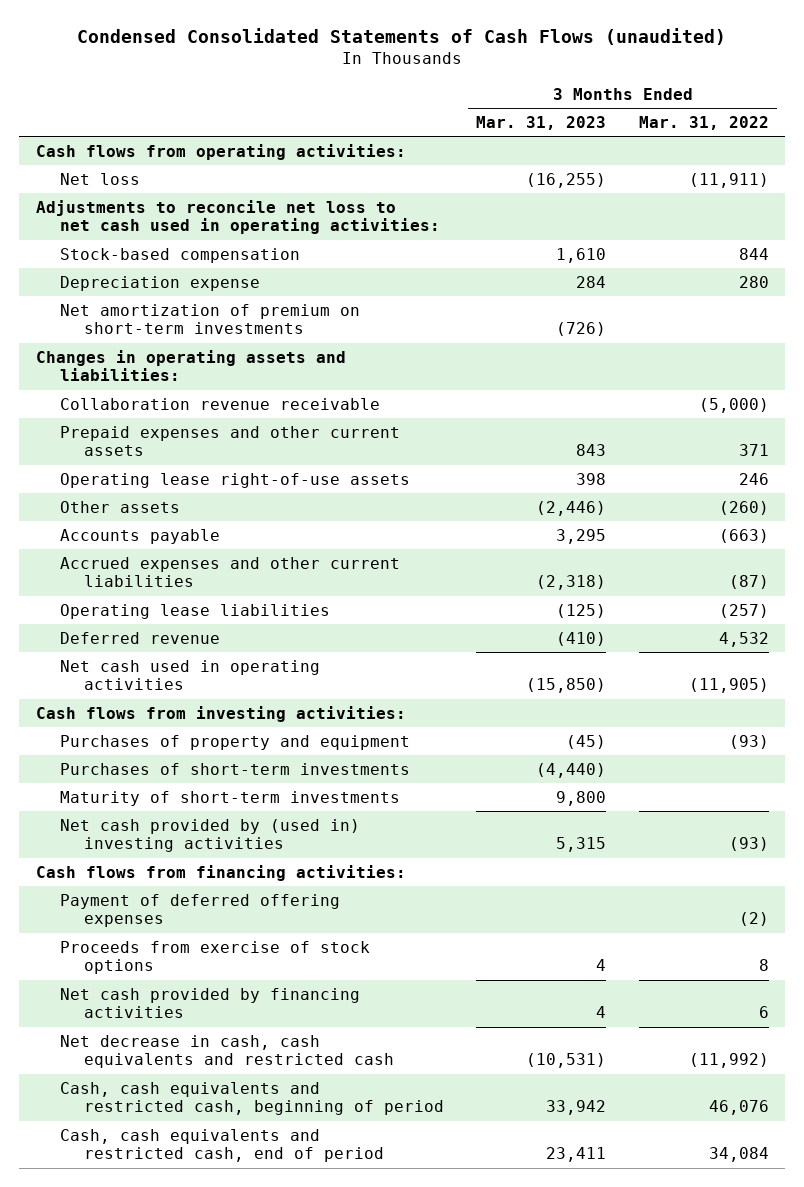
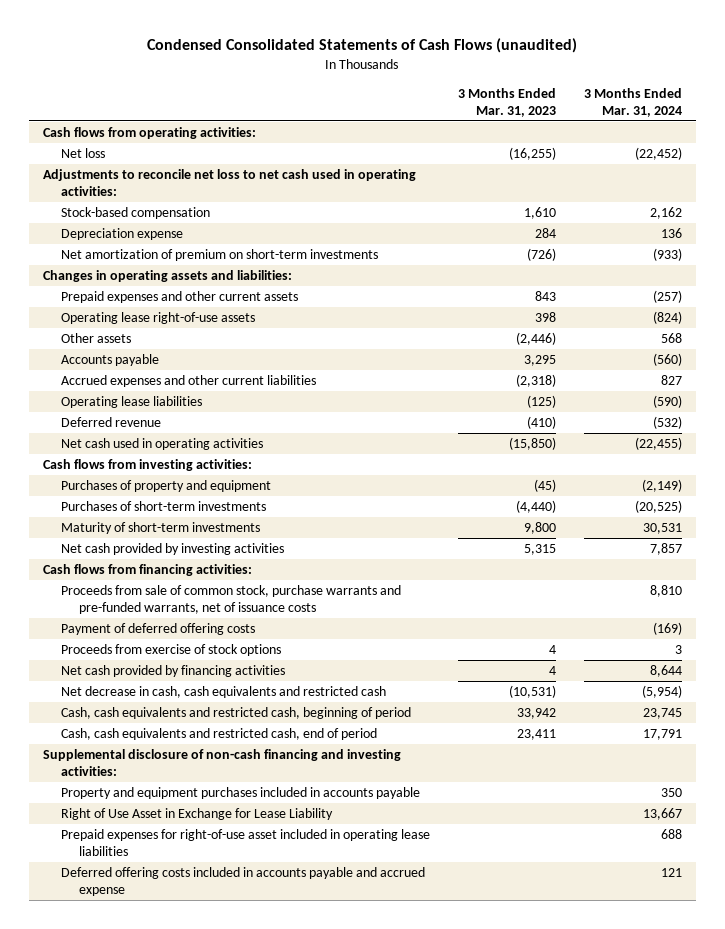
- | 3 Months Ended Mar. 31, 2023 | 3 Months Ended Mar. 31, 2022
+ | 3 Months Ended Mar. 31, 2023 | 3 Months Ended Mar. 31, 2024
- Collaboration revenue receivable | | (5,000)
- Net cash provided by (used in) investing activities | 5,315 | (93)
+ Net cash provided by investing activities | 5,315 | 7,857
- Payment of deferred offering expenses | | (2)
+ Proceeds from sale of common stock, purchase warrants and pre-funded warrants, net of issuance costs | | 8,810
+ Payment of deferred offering costs | | (169)
+ Supplemental disclosure of non-cash financing and investing activities:
+ Property and equipment purchases included in accounts payable | | 350
+ Right of Use Asset in Exchange for Lease Liability | | 13,667
+ Prepaid expenses for right-of-use asset included in operating lease liabilities | | 688
+ Deferred offering costs included in accounts payable and accrued expense | | 121

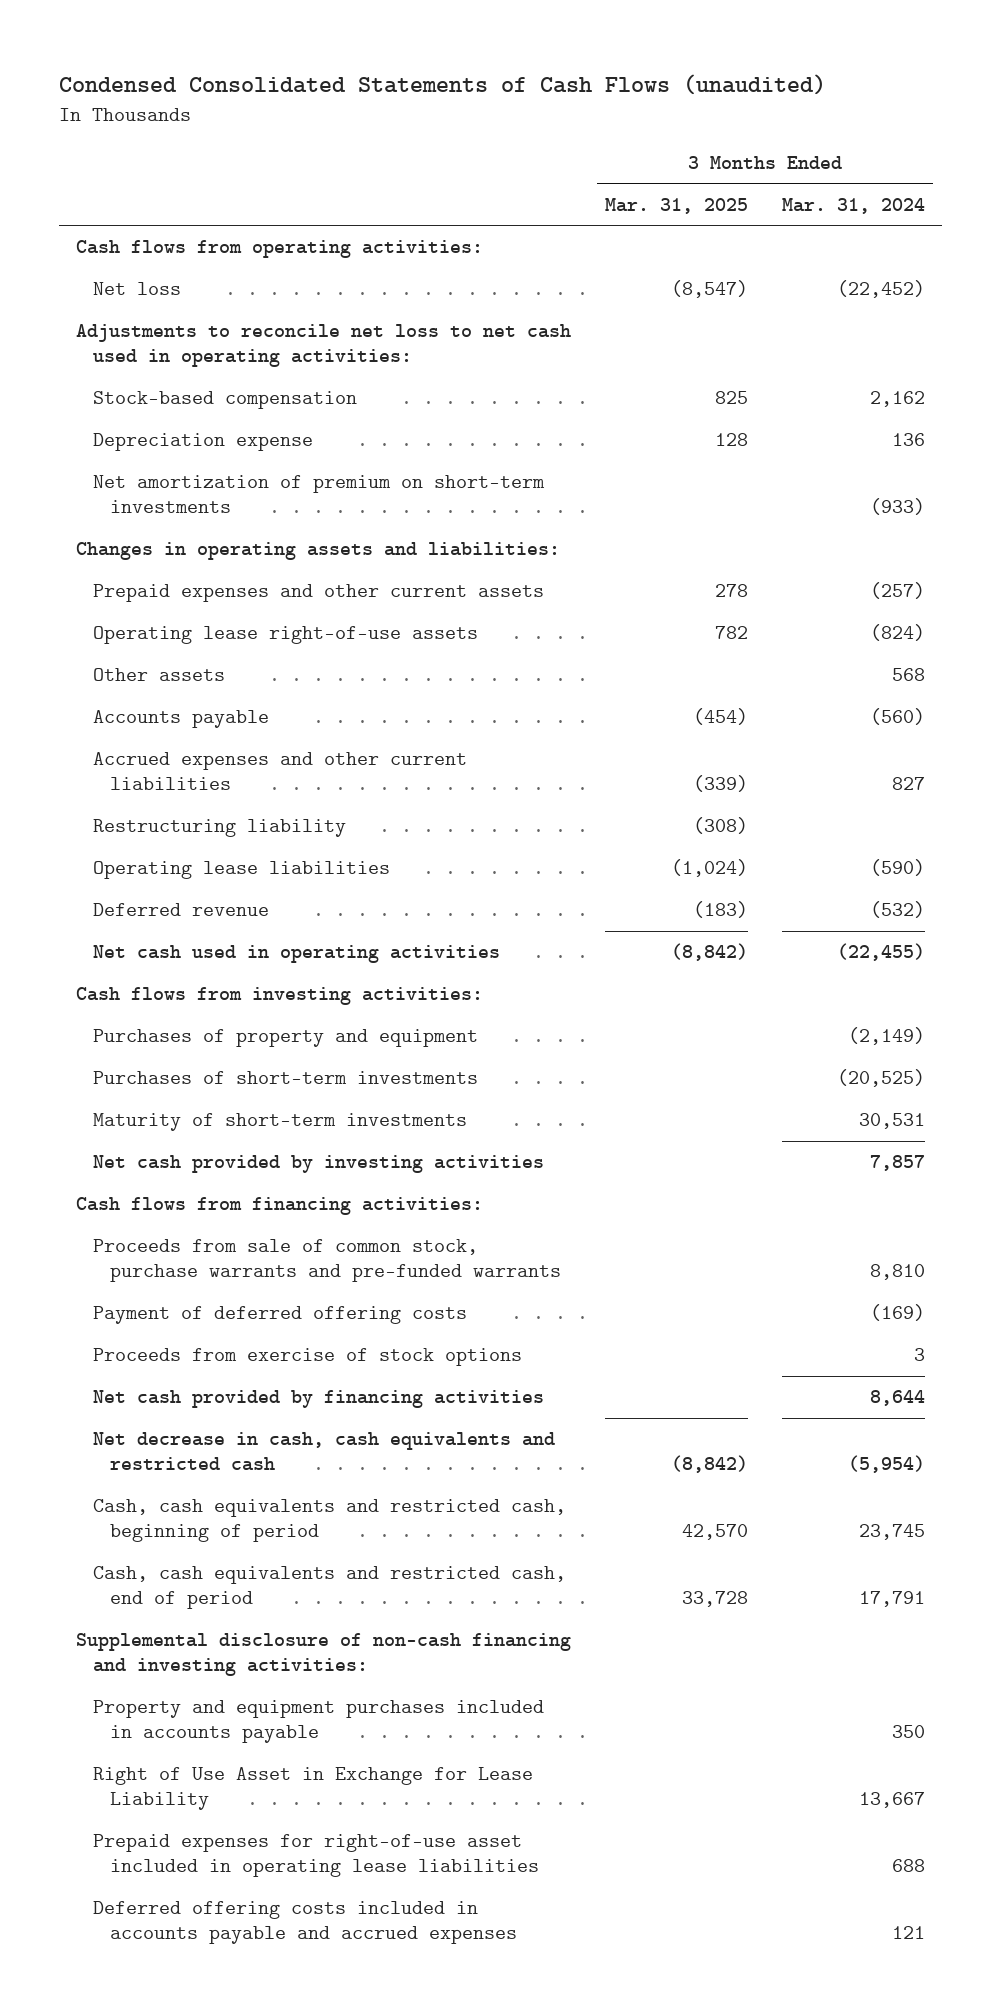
- | 3 Months Ended Mar. 31, 2023 | 3 Months Ended Mar. 31, 2024
+ | 3 Months Ended Mar. 31, 2025 | 3 Months Ended Mar. 31, 2024
+ Restructuring liability | (308) |
- Proceeds from sale of common stock, purchase warrants and pre-funded warrants, net of issuance costs | | 8,810
+ Proceeds from sale of common stock, purchase warrants and pre-funded warrants | | 8,810
- Deferred offering costs included in accounts payable and accrued expense | | 121
+ Deferred offering costs included in accounts payable and accrued expenses | | 121

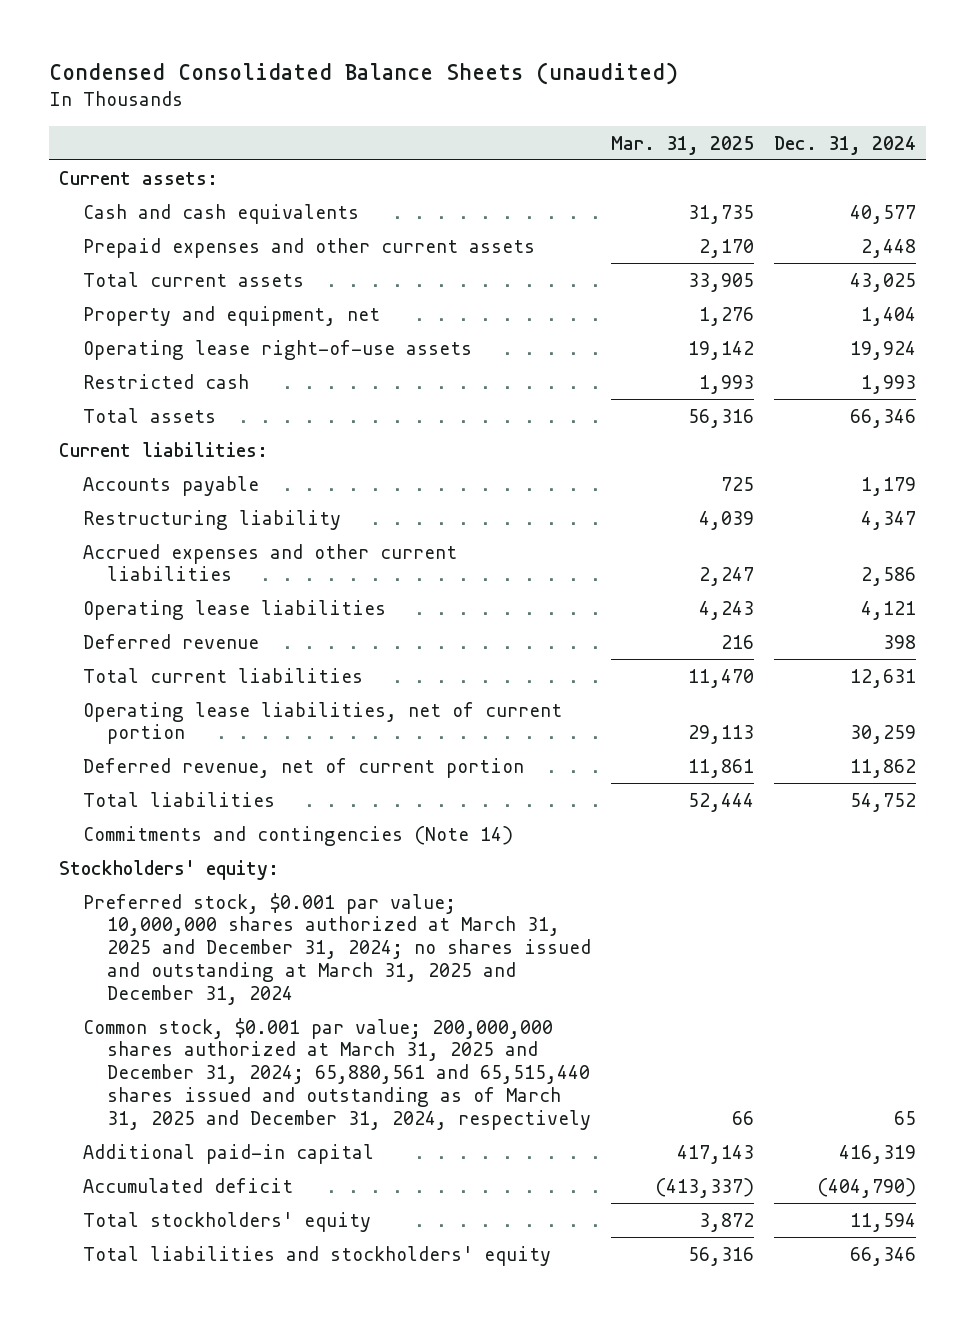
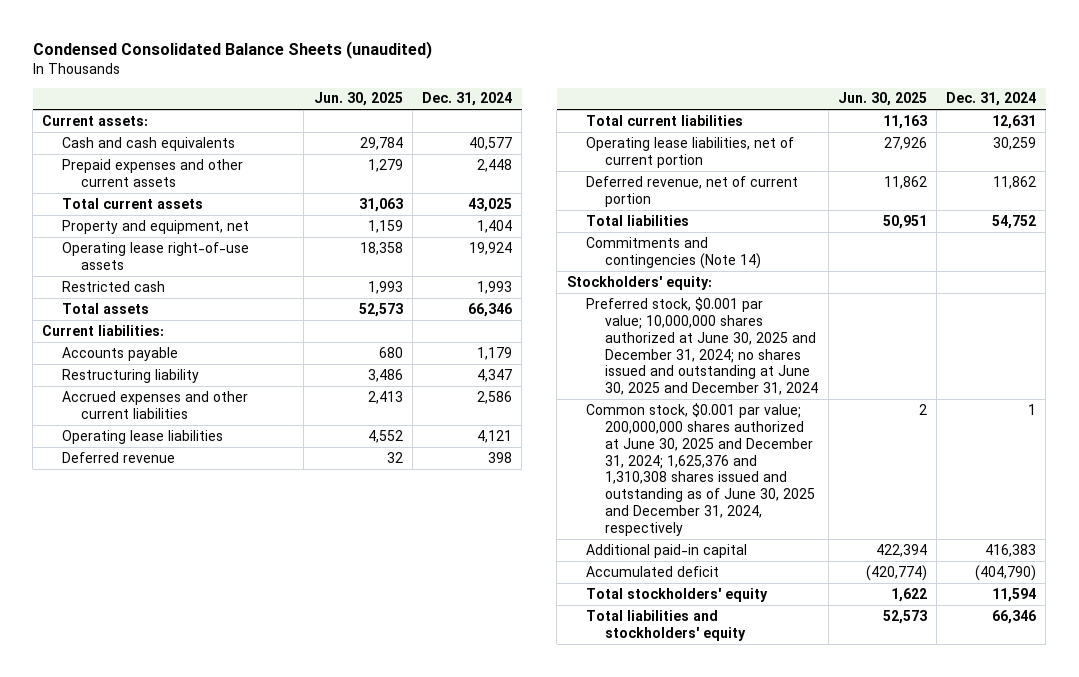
- | Mar. 31, 2025 | Dec. 31, 2024
+ | Jun. 30, 2025 | Dec. 31, 2024
- Preferred stock, $0.001 par value; 10,000,000 shares authorized at March 31, 2025 and December 31, 2024; no shares issued and outstanding at March 31, 2025 and December 31, 2024
- Common stock, $0.001 par value; 200,000,000 shares authorized at March 31, 2025 and December 31, 2024; 65,880,561 and 65,515,440 shares issued and outstanding as of March 31, 2025 and December 31, 2024, respectively | 66 | 65
- Additional paid-in capital | 417,143 | 416,319
+ Preferred stock, $0.001 par value; 10,000,000 shares authorized at June 30, 2025 and December 31, 2024; no shares issued and outstanding at June 30, 2025 and December 31, 2024
+ Common stock, $0.001 par value; 200,000,000 shares authorized at June 30, 2025 and December 31, 2024; 1,625,376 and 1,310,308 shares issued and outstanding as of June 30, 2025 and December 31, 2024, respectively | 2 | 1
+ Additional paid-in capital | 422,394 | 416,383

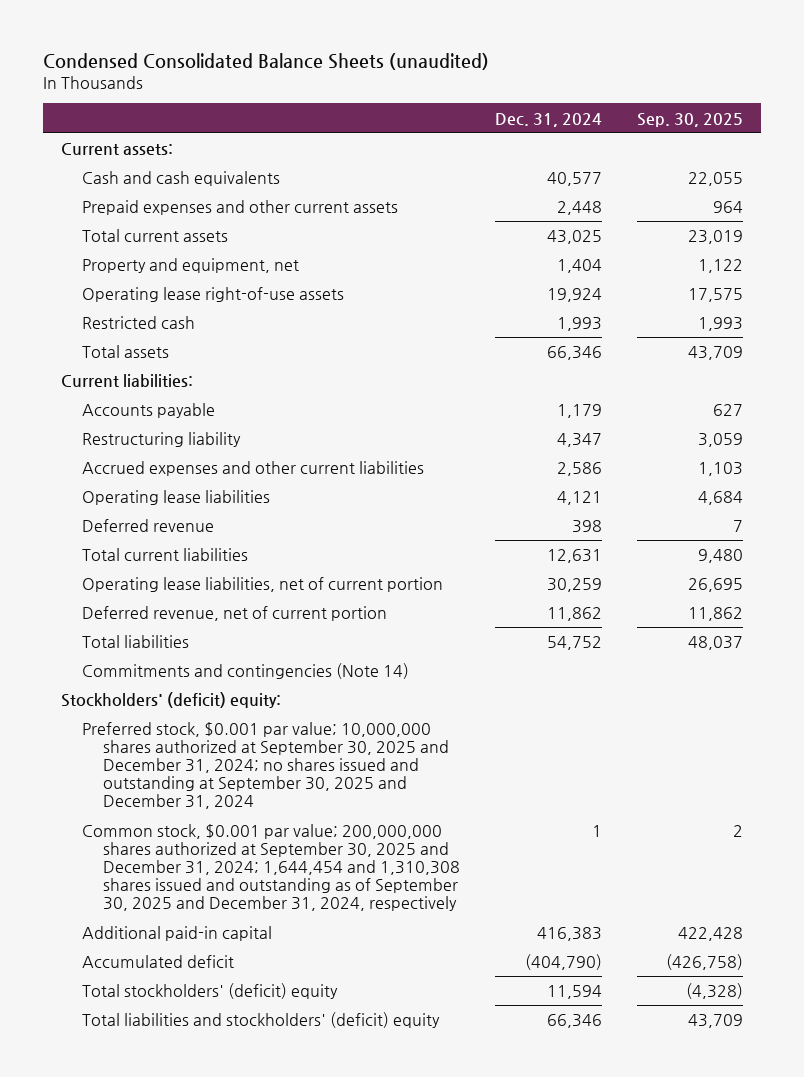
- | Jun. 30, 2025 | Dec. 31, 2024
+ | Dec. 31, 2024 | Sep. 30, 2025
- Stockholders' equity:
- Preferred stock, $0.001 par value; 10,000,000 shares authorized at June 30, 2025 and December 31, 2024; no shares issued and outstanding at June 30, 2025 and December 31, 2024
- Common stock, $0.001 par value; 200,000,000 shares authorized at June 30, 2025 and December 31, 2024; 1,625,376 and 1,310,308 shares issued and outstanding as of June 30, 2025 and December 31, 2024, respectively | 2 | 1
+ Stockholders' (deficit) equity:
+ Preferred stock, $0.001 par value; 10,000,000 shares authorized at September 30, 2025 and December 31, 2024; no shares issued and outstanding at September 30, 2025 and December 31, 2024
+ Common stock, $0.001 par value; 200,000,000 shares authorized at September 30, 2025 and December 31, 2024; 1,644,454 and 1,310,308 shares issued and outstanding as of September 30, 2025 and December 31, 2024, respectively | 1 | 2
- Total stockholders' equity | 1,622 | 11,594
- Total liabilities and stockholders' equity | 52,573 | 66,346
+ Total stockholders' (deficit) equity | 11,594 | (4,328)
+ Total liabilities and stockholders' (deficit) equity | 66,346 | 43,709

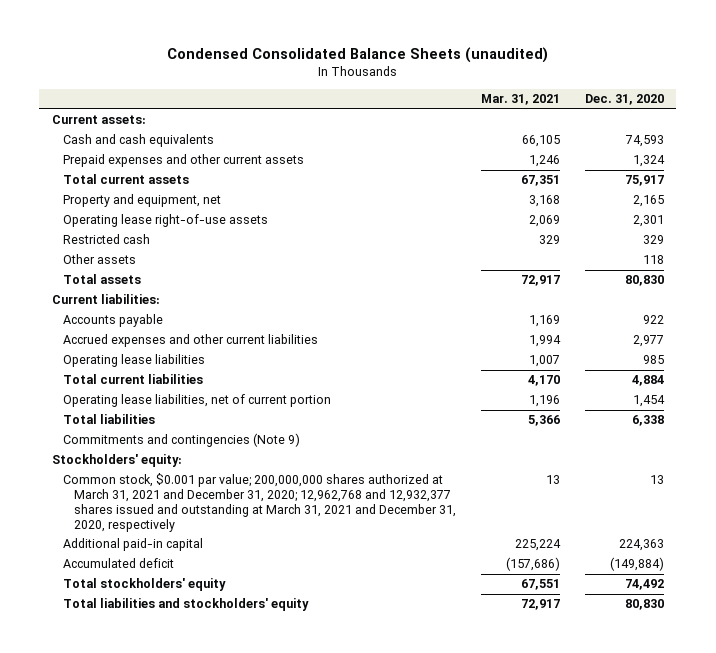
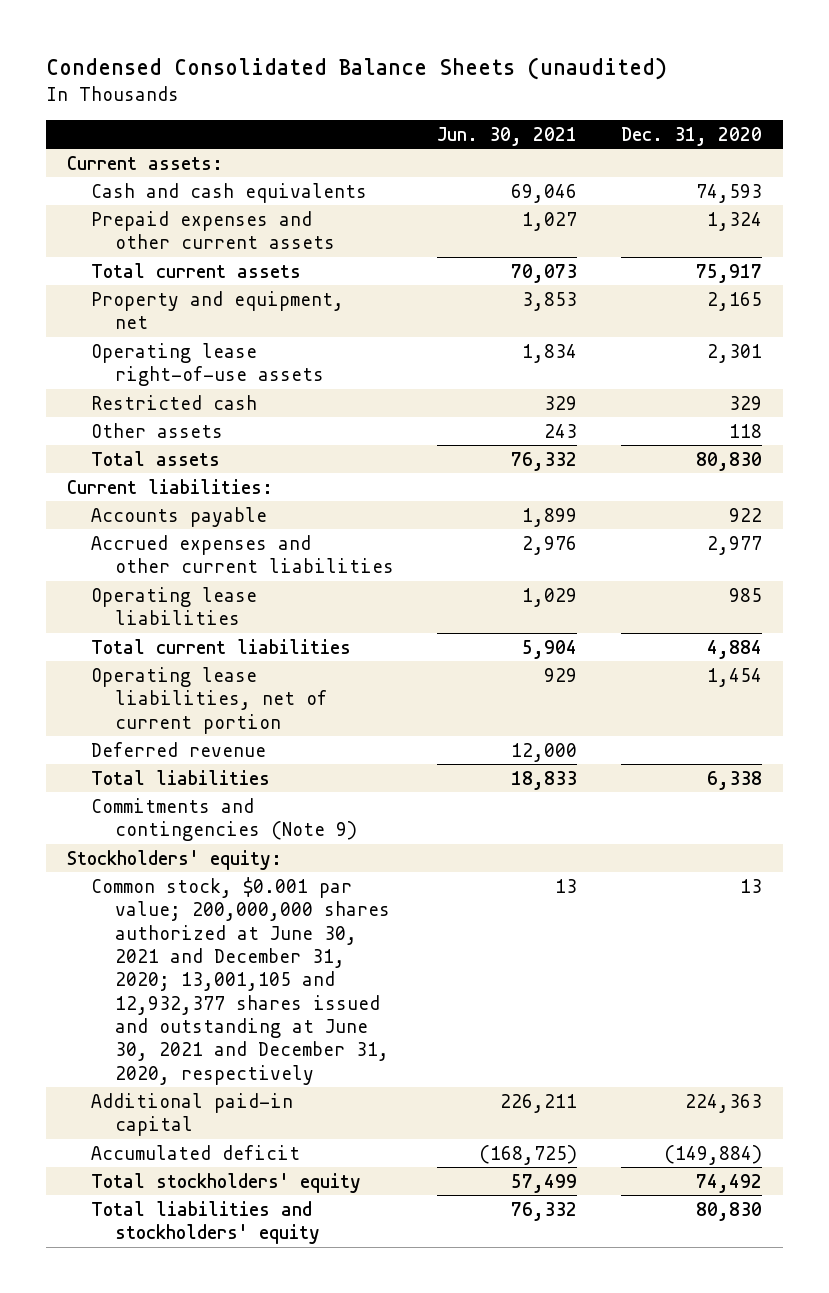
- | Mar. 31, 2021 | Dec. 31, 2020
+ | Jun. 30, 2021 | Dec. 31, 2020
+ Deferred revenue | 12,000 |
- Common stock, $0.001 par value; 200,000,000 shares authorized at March 31, 2021 and December 31, 2020; 12,962,768 and 12,932,377 shares issued and outstanding at March 31, 2021 and December 31, 2020, respectively | 13 | 13
+ Common stock, $0.001 par value; 200,000,000 shares authorized at June 30, 2021 and December 31, 2020; 13,001,105 and 12,932,377 shares issued and outstanding at June 30, 2021 and December 31, 2020, respectively | 13 | 13

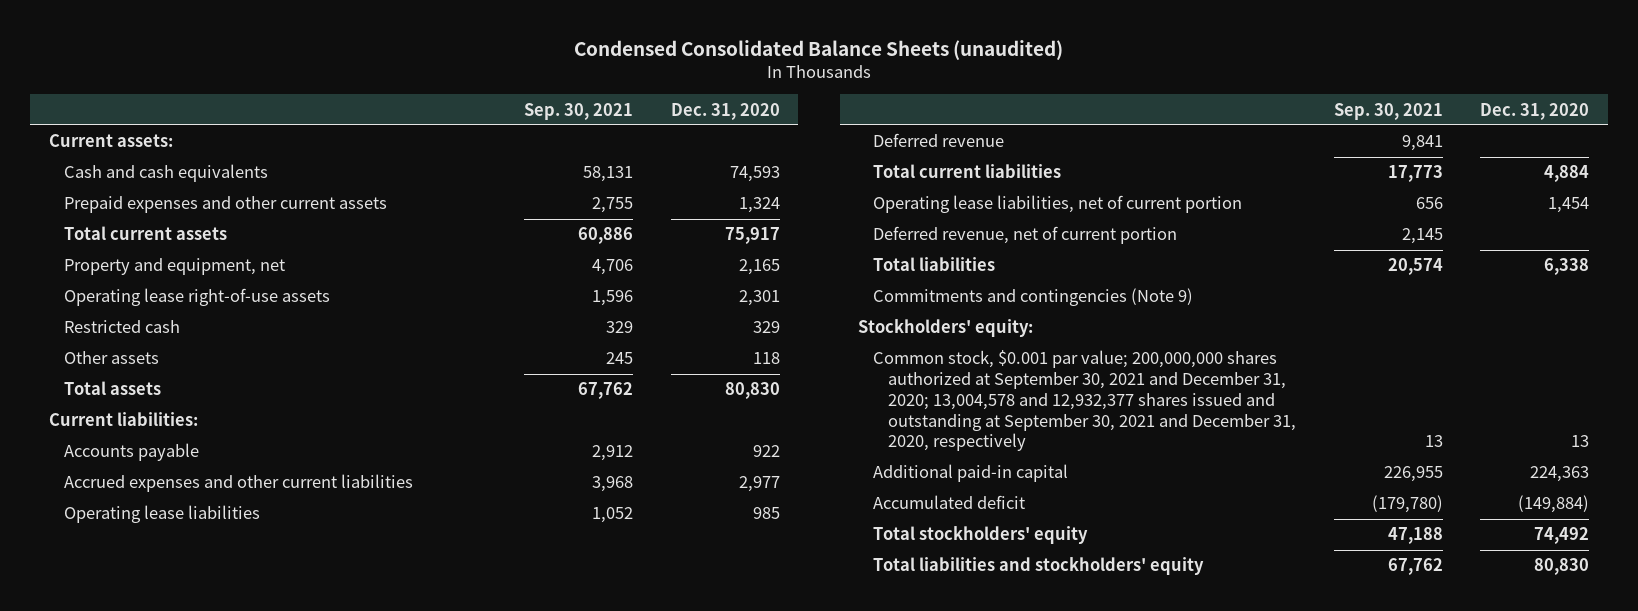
- | Jun. 30, 2021 | Dec. 31, 2020
+ | Sep. 30, 2021 | Dec. 31, 2020
moved up: Deferred revenue | 9,841 |
+ Deferred revenue, net of current portion | 2,145 |
- Common stock, $0.001 par value; 200,000,000 shares authorized at June 30, 2021 and December 31, 2020; 13,001,105 and 12,932,377 shares issued and outstanding at June 30, 2021 and December 31, 2020, respectively | 13 | 13
+ Common stock, $0.001 par value; 200,000,000 shares authorized at September 30, 2021 and December 31, 2020; 13,004,578 and 12,932,377 shares issued and outstanding at September 30, 2021 and December 31, 2020, respectively | 13 | 13

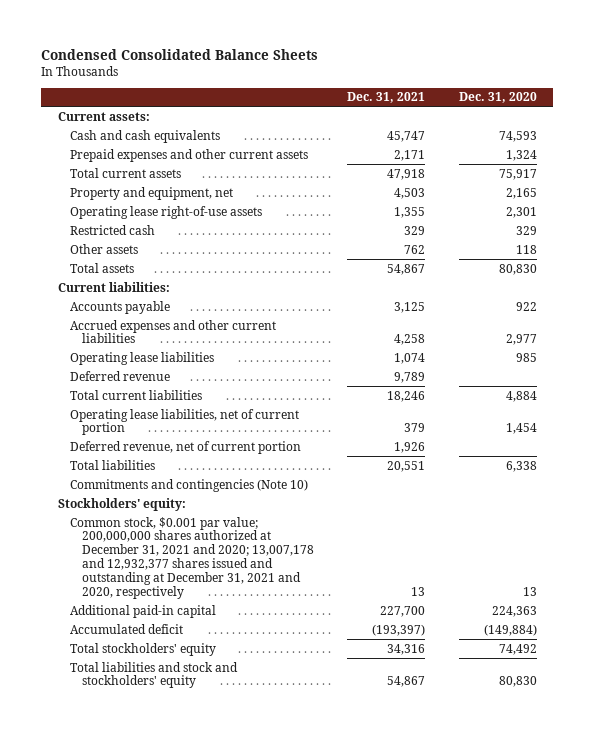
- Condensed Consolidated Balance Sheets (unaudited)
+ Condensed Consolidated Balance Sheets
- | Sep. 30, 2021 | Dec. 31, 2020
+ | Dec. 31, 2021 | Dec. 31, 2020
- Commitments and contingencies (Note 9)
+ Commitments and contingencies (Note 10)
- Common stock, $0.001 par value; 200,000,000 shares authorized at September 30, 2021 and December 31, 2020; 13,004,578 and 12,932,377 shares issued and outstanding at September 30, 2021 and December 31, 2020, respectively | 13 | 13
+ Common stock, $0.001 par value; 200,000,000 shares authorized at December 31, 2021 and 2020; 13,007,178 and 12,932,377 shares issued and outstanding at December 31, 2021 and 2020, respectively | 13 | 13
- Total liabilities and stockholders' equity | 67,762 | 80,830
+ Total liabilities and stock and stockholders' equity | 54,867 | 80,830

